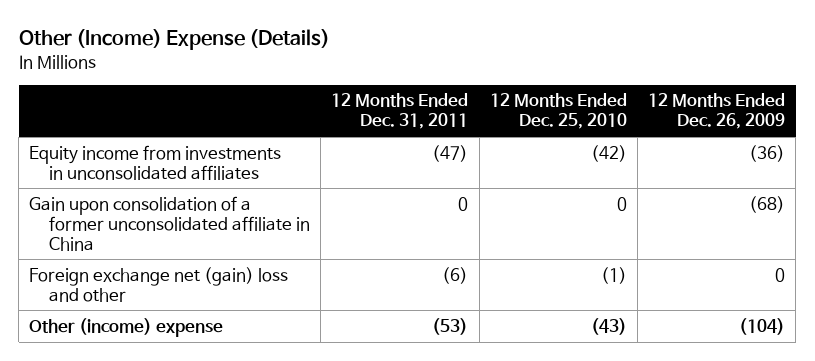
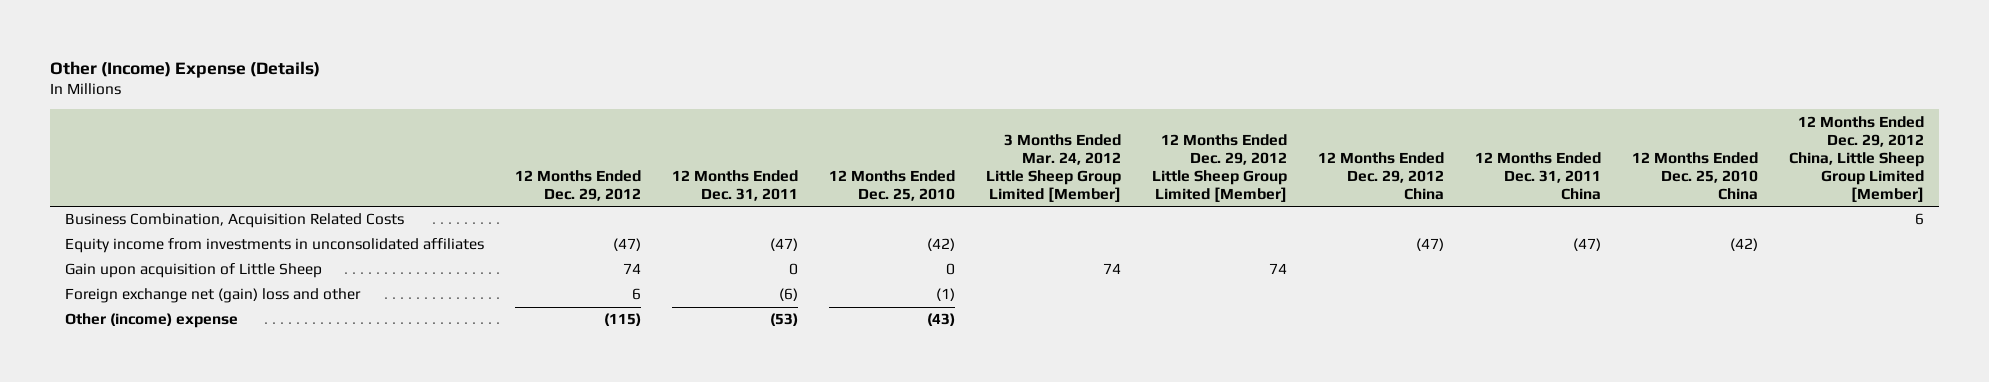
- | 12 Months Ended Dec. 31, 2011 | 12 Months Ended Dec. 25, 2010 | 12 Months Ended Dec. 26, 2009
+ | 12 Months Ended Dec. 29, 2012 | 12 Months Ended Dec. 31, 2011 | 12 Months Ended Dec. 25, 2010 | 3 Months Ended Mar. 24, 2012 Little Sheep Group Limited [Member] | 12 Months Ended Dec. 29, 2012 Little Sheep Group Limited [Member] | 12 Months Ended Dec. 29, 2012 China | 12 Months Ended Dec. 31, 2011 China | 12 Months Ended Dec. 25, 2010 China | 12 Months Ended Dec. 29, 2012 China, Little Sheep Group Limited [Member]
+ Business Combination, Acquisition Related Costs | | | | | | | | | 6
- Gain upon consolidation of a former unconsolidated affiliate in China | 0 | 0 | (68)
+ Gain upon acquisition of Little Sheep | 74 | 0 | 0 | 74 | 74 | | | |

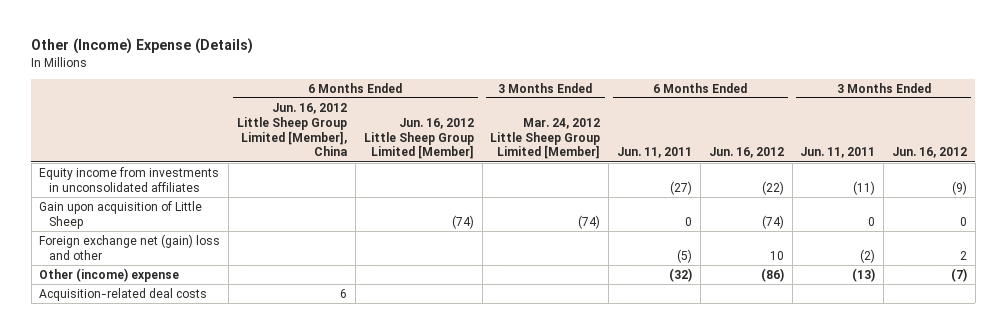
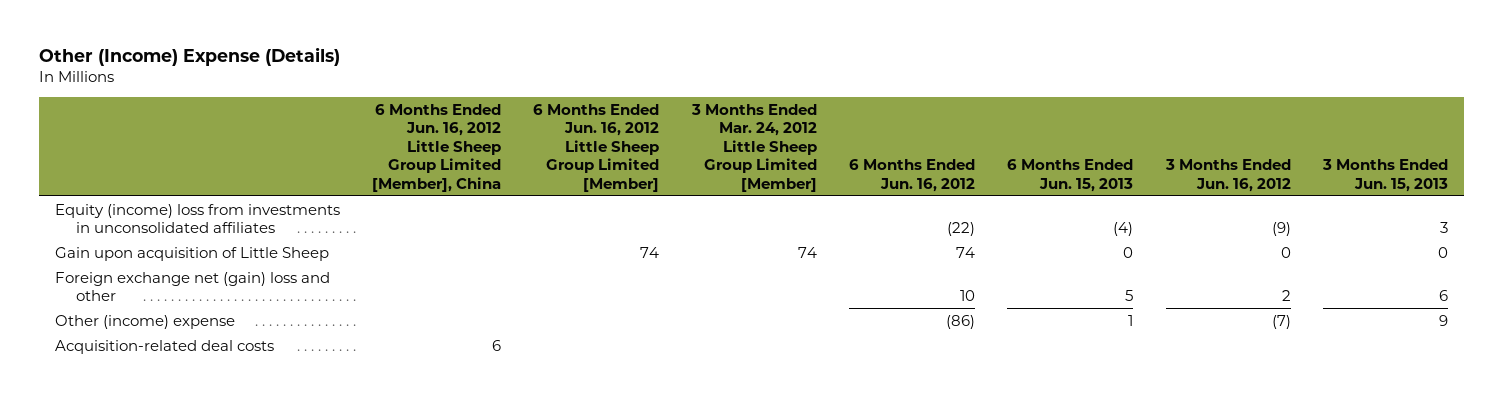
- | 6 Months Ended Jun. 16, 2012 Little Sheep Group Limited [Member], China | 6 Months Ended Jun. 16, 2012 Little Sheep Group Limited [Member] | 3 Months Ended Mar. 24, 2012 Little Sheep Group Limited [Member] | 6 Months Ended Jun. 11, 2011 | 6 Months Ended Jun. 16, 2012 | 3 Months Ended Jun. 11, 2011 | 3 Months Ended Jun. 16, 2012
+ | 6 Months Ended Jun. 16, 2012 Little Sheep Group Limited [Member], China | 6 Months Ended Jun. 16, 2012 Little Sheep Group Limited [Member] | 3 Months Ended Mar. 24, 2012 Little Sheep Group Limited [Member] | 6 Months Ended Jun. 16, 2012 | 6 Months Ended Jun. 15, 2013 | 3 Months Ended Jun. 16, 2012 | 3 Months Ended Jun. 15, 2013
- Equity income from investments in unconsolidated affiliates | | | | (27) | (22) | (11) | (9)
- Gain upon acquisition of Little Sheep | | (74) | (74) | 0 | (74) | 0 | 0
+ Equity (income) loss from investments in unconsolidated affiliates | | | | (22) | (4) | (9) | 3
+ Gain upon acquisition of Little Sheep | | 74 | 74 | 74 | 0 | 0 | 0

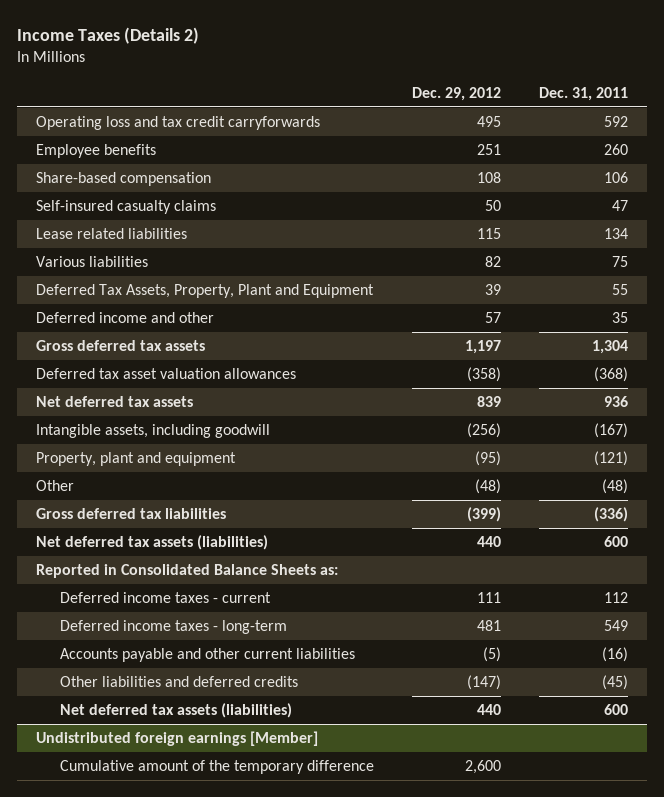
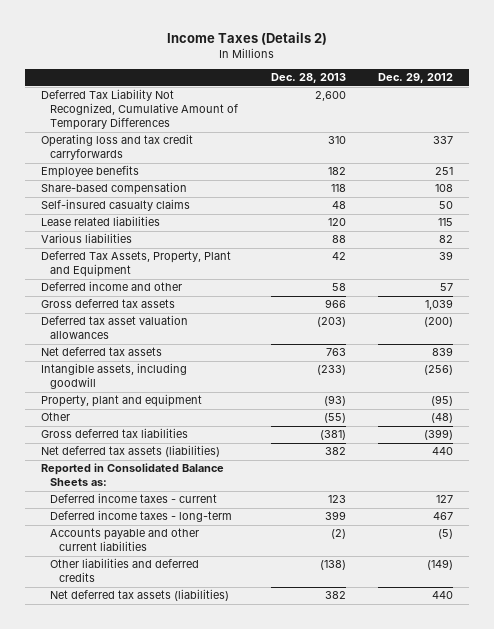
- | Dec. 29, 2012 | Dec. 31, 2011
+ | Dec. 28, 2013 | Dec. 29, 2012
- Operating loss and tax credit carryforwards | 495 | 592
+ Deferred Tax Liability Not Recognized, Cumulative Amount of Temporary Differences | 2,600 |
+ Operating loss and tax credit carryforwards | 310 | 337
- Gross deferred tax assets | 1,197 | 1,304
- Deferred tax asset valuation allowances | (358) | (368)
+ Gross deferred tax assets | 966 | 1,039
+ Deferred tax asset valuation allowances | (203) | (200)
- Deferred income taxes - current | 111 | 112
- Deferred income taxes - long-term | 481 | 549
+ Deferred income taxes - current | 123 | 127
+ Deferred income taxes - long-term | 399 | 467
- Other liabilities and deferred credits | (147) | (45)
+ Other liabilities and deferred credits | (138) | (149)
- Undistributed foreign earnings [Member]
- Cumulative amount of the temporary difference | 2,600 |

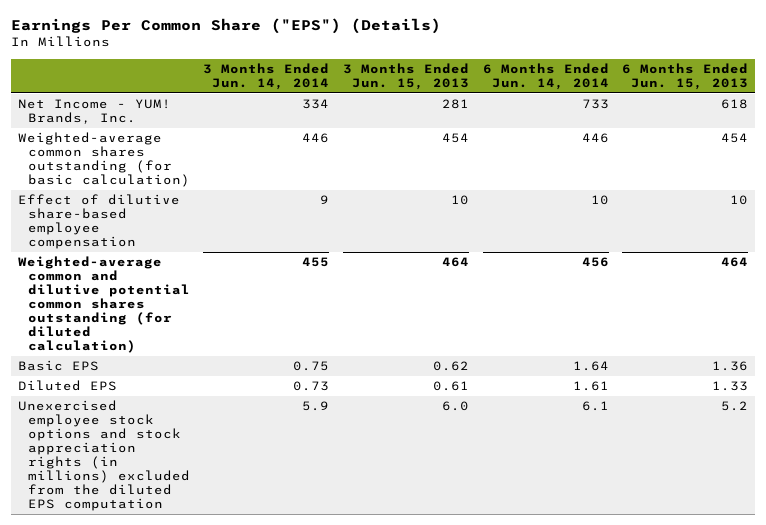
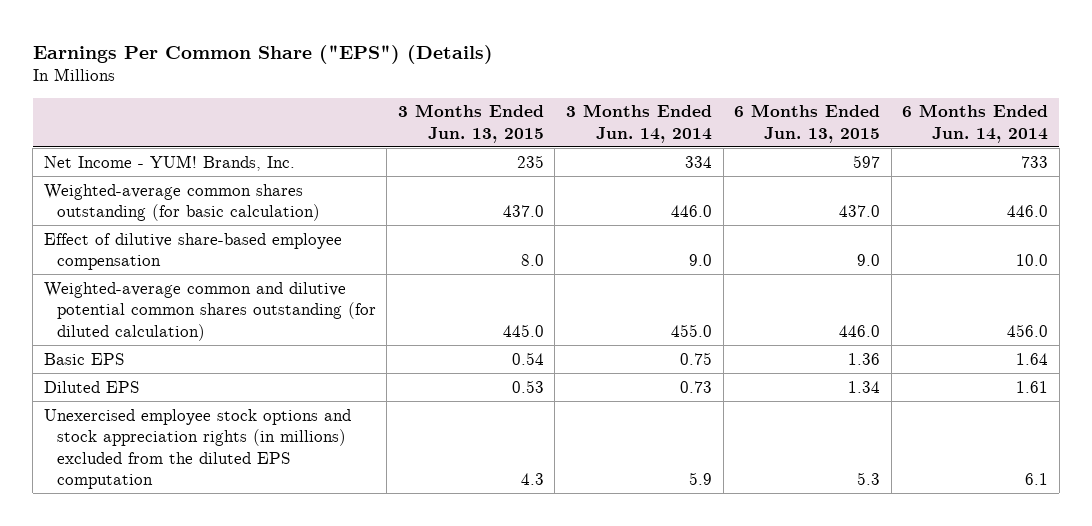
- | 3 Months Ended Jun. 14, 2014 | 3 Months Ended Jun. 15, 2013 | 6 Months Ended Jun. 14, 2014 | 6 Months Ended Jun. 15, 2013
+ | 3 Months Ended Jun. 13, 2015 | 3 Months Ended Jun. 14, 2014 | 6 Months Ended Jun. 13, 2015 | 6 Months Ended Jun. 14, 2014
- Weighted-average common shares outstanding (for basic calculation) | 446 | 454 | 446 | 454
- Effect of dilutive share-based employee compensation | 9 | 10 | 10 | 10
- Weighted-average common and dilutive potential common shares outstanding (for diluted calculation) | 455 | 464 | 456 | 464
+ Weighted-average common shares outstanding (for basic calculation) | 437.0 | 446.0 | 437.0 | 446.0
+ Effect of dilutive share-based employee compensation | 8.0 | 9.0 | 9.0 | 10.0
+ Weighted-average common and dilutive potential common shares outstanding (for diluted calculation) | 445.0 | 455.0 | 446.0 | 456.0

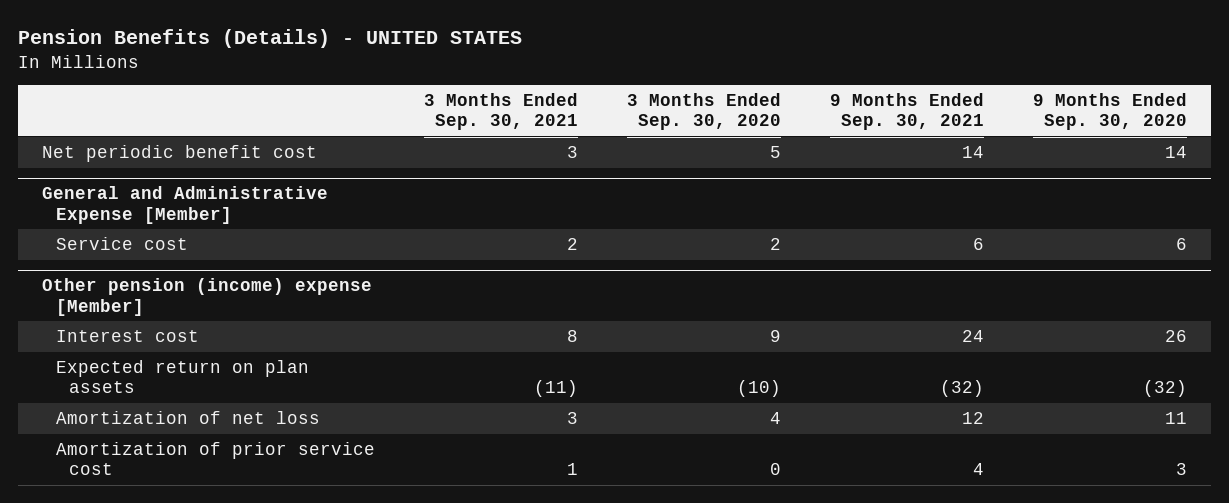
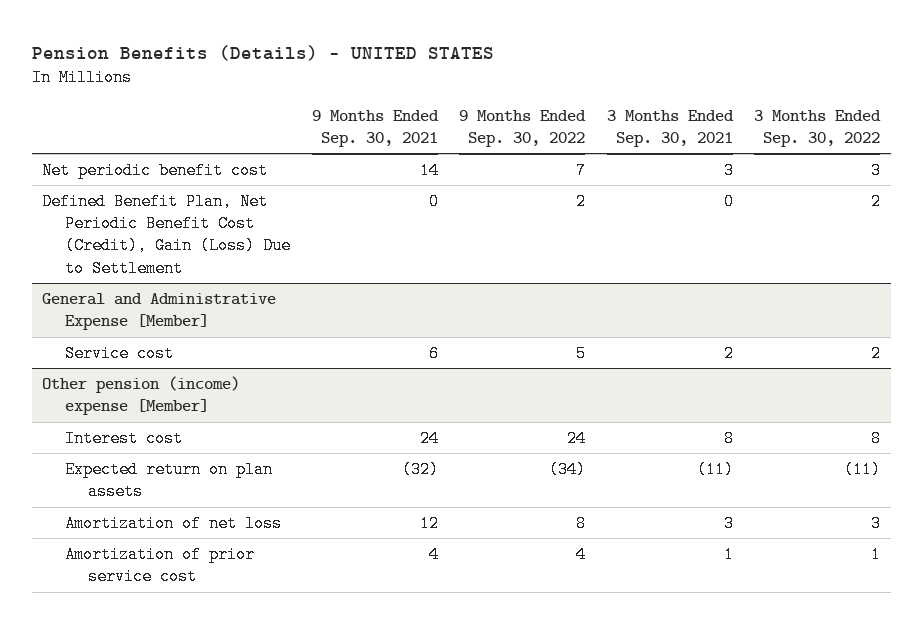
- | 3 Months Ended Sep. 30, 2021 | 3 Months Ended Sep. 30, 2020 | 9 Months Ended Sep. 30, 2021 | 9 Months Ended Sep. 30, 2020
+ | 9 Months Ended Sep. 30, 2021 | 9 Months Ended Sep. 30, 2022 | 3 Months Ended Sep. 30, 2021 | 3 Months Ended Sep. 30, 2022
+ Defined Benefit Plan, Net Periodic Benefit Cost (Credit), Gain (Loss) Due to Settlement | 0 | 2 | 0 | 2

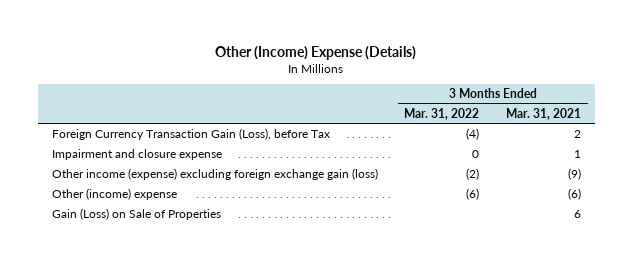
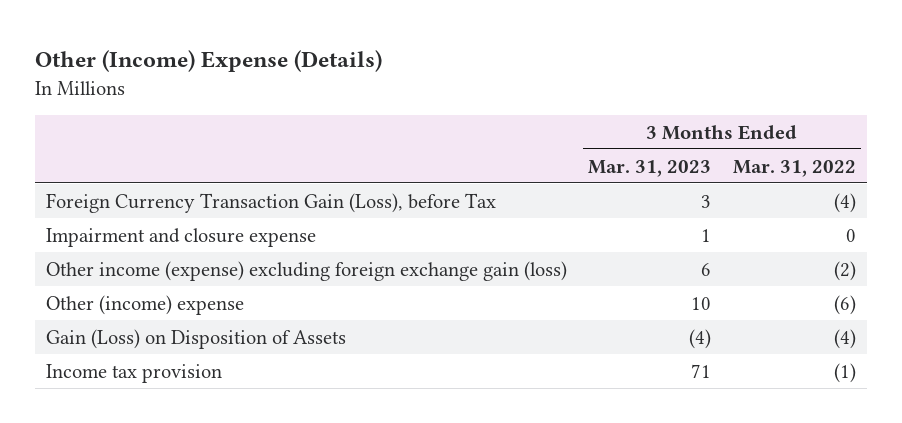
- | 3 Months Ended Mar. 31, 2022 | 3 Months Ended Mar. 31, 2021
+ | 3 Months Ended Mar. 31, 2023 | 3 Months Ended Mar. 31, 2022
- Gain (Loss) on Sale of Properties | | 6
+ Gain (Loss) on Disposition of Assets | (4) | (4)
+ Income tax provision | 71 | (1)

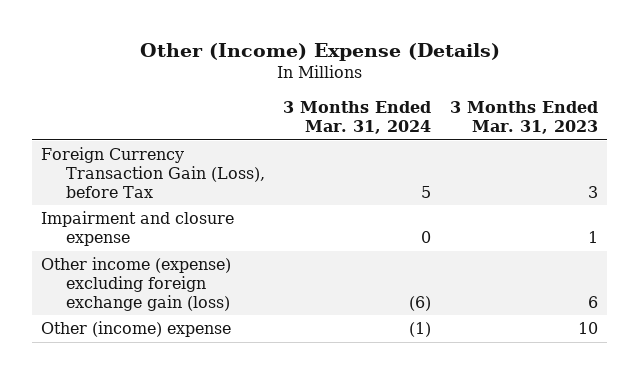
- | 3 Months Ended Mar. 31, 2023 | 3 Months Ended Mar. 31, 2022
+ | 3 Months Ended Mar. 31, 2024 | 3 Months Ended Mar. 31, 2023
- Gain (Loss) on Disposition of Assets | (4) | (4)
- Income tax provision | 71 | (1)

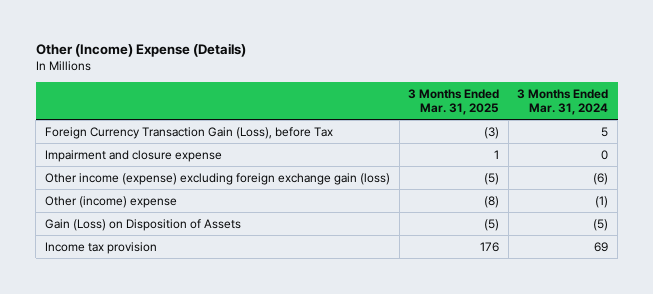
- | 3 Months Ended Mar. 31, 2024 | 3 Months Ended Mar. 31, 2023
+ | 3 Months Ended Mar. 31, 2025 | 3 Months Ended Mar. 31, 2024
+ Gain (Loss) on Disposition of Assets | (5) | (5)
+ Income tax provision | 176 | 69

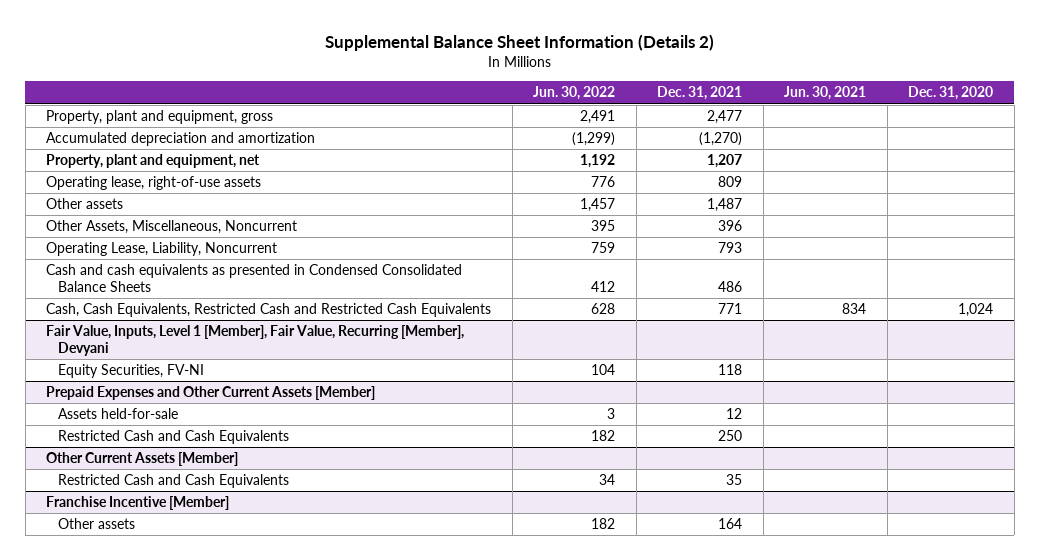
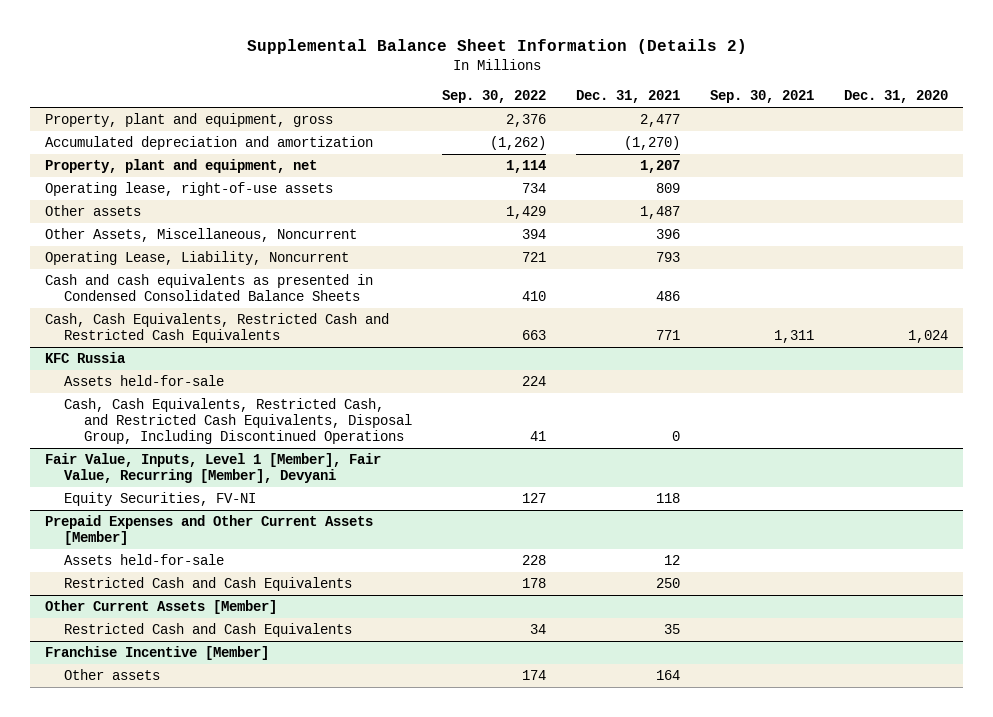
- | Jun. 30, 2022 | Dec. 31, 2021 | Jun. 30, 2021 | Dec. 31, 2020
+ | Sep. 30, 2022 | Dec. 31, 2021 | Sep. 30, 2021 | Dec. 31, 2020
+ KFC Russia
+ Assets held-for-sale | 224 | | |
+ Cash, Cash Equivalents, Restricted Cash, and Restricted Cash Equivalents, Disposal Group, Including Discontinued Operations | 41 | 0 | |

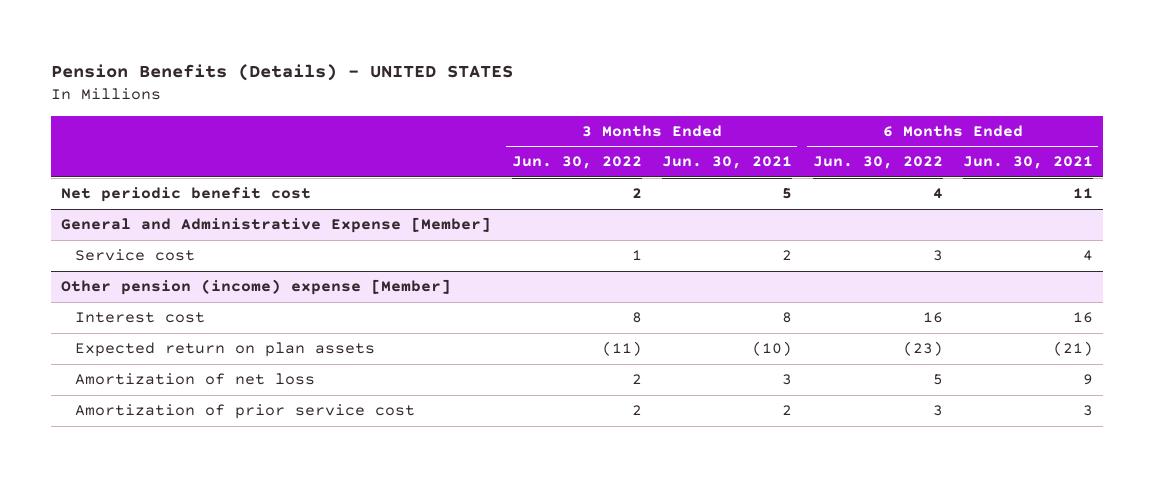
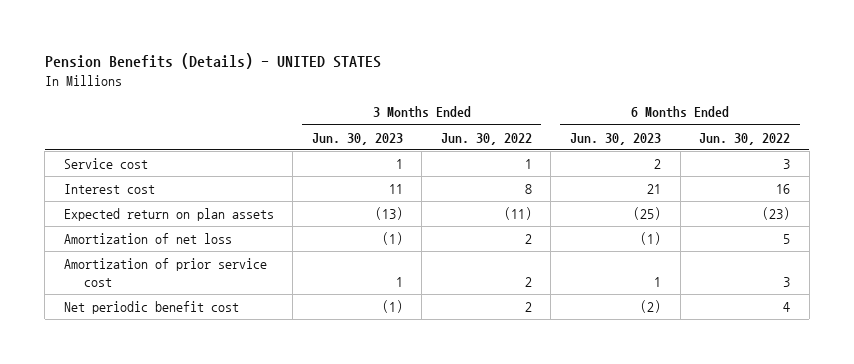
- | 3 Months Ended Jun. 30, 2022 | 3 Months Ended Jun. 30, 2021 | 6 Months Ended Jun. 30, 2022 | 6 Months Ended Jun. 30, 2021
+ | 3 Months Ended Jun. 30, 2023 | 3 Months Ended Jun. 30, 2022 | 6 Months Ended Jun. 30, 2023 | 6 Months Ended Jun. 30, 2022
- General and Administrative Expense [Member]
- Other pension (income) expense [Member]
moved down: Net periodic benefit cost | (1) | 2 | (2) | 4

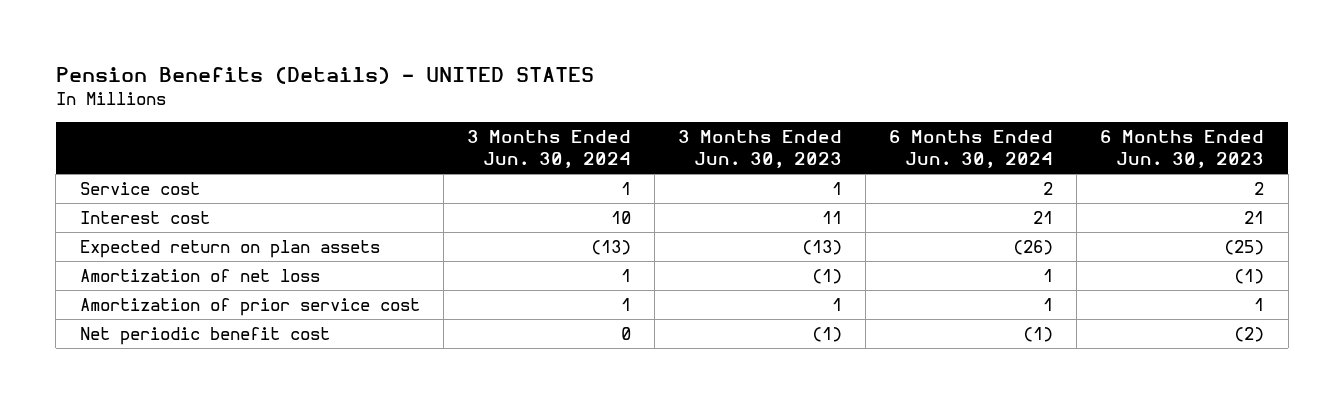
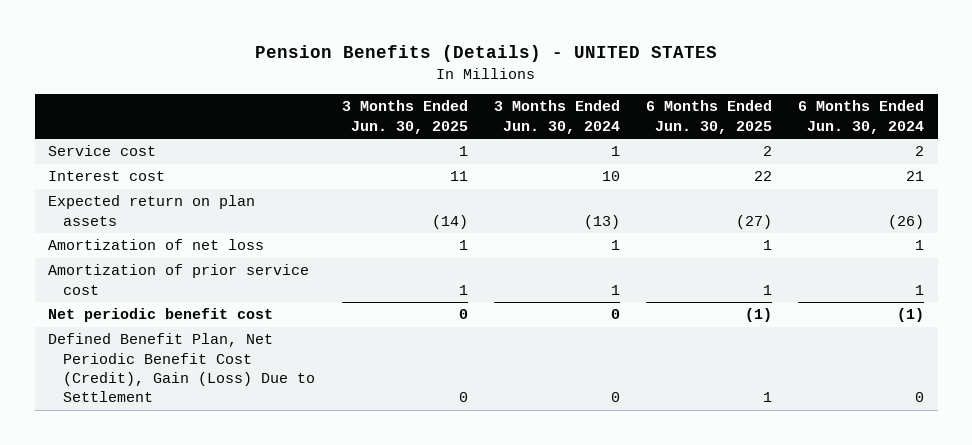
- | 3 Months Ended Jun. 30, 2024 | 3 Months Ended Jun. 30, 2023 | 6 Months Ended Jun. 30, 2024 | 6 Months Ended Jun. 30, 2023
+ | 3 Months Ended Jun. 30, 2025 | 3 Months Ended Jun. 30, 2024 | 6 Months Ended Jun. 30, 2025 | 6 Months Ended Jun. 30, 2024
+ Defined Benefit Plan, Net Periodic Benefit Cost (Credit), Gain (Loss) Due to Settlement | 0 | 0 | 1 | 0

